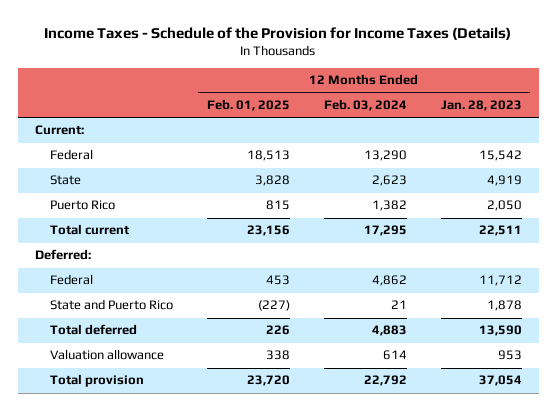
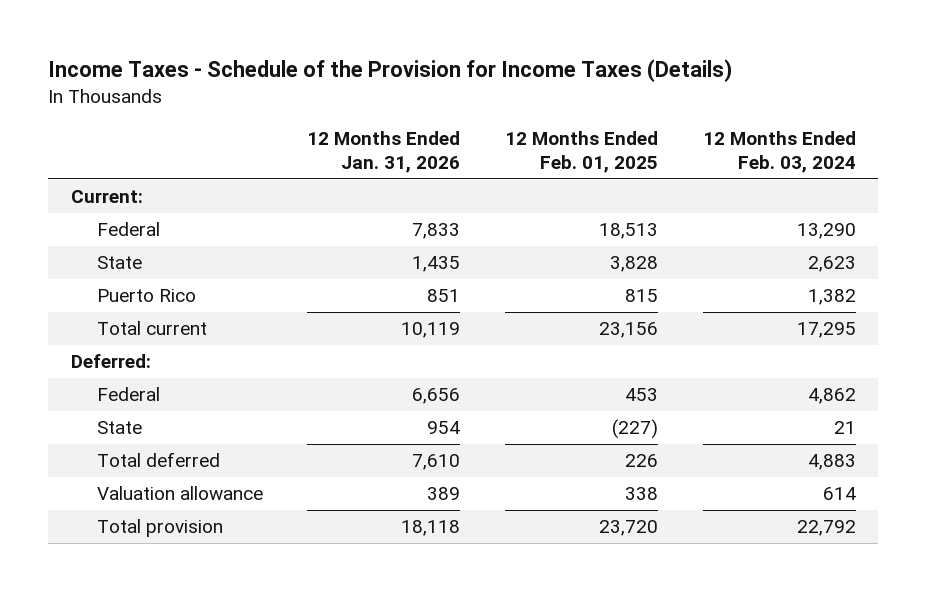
- | 12 Months Ended Feb. 01, 2025 | 12 Months Ended Feb. 03, 2024 | 12 Months Ended Jan. 28, 2023
+ | 12 Months Ended Jan. 31, 2026 | 12 Months Ended Feb. 01, 2025 | 12 Months Ended Feb. 03, 2024
- State and Puerto Rico | (227) | 21 | 1,878
+ State | 954 | (227) | 21

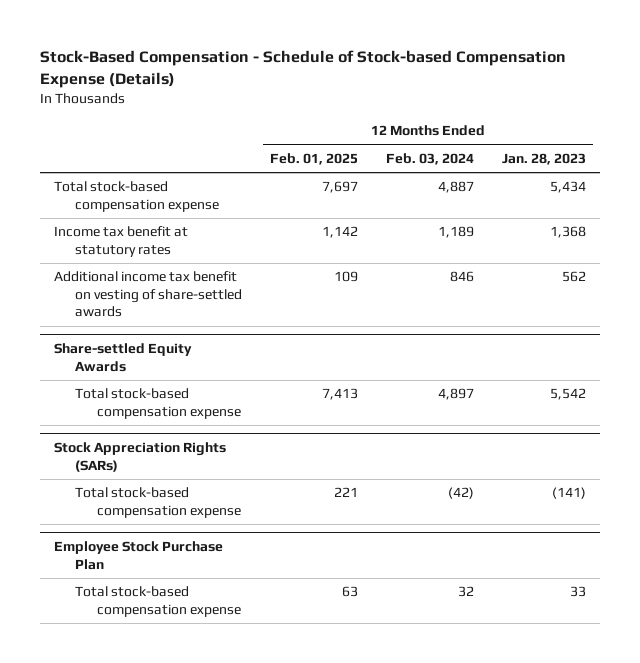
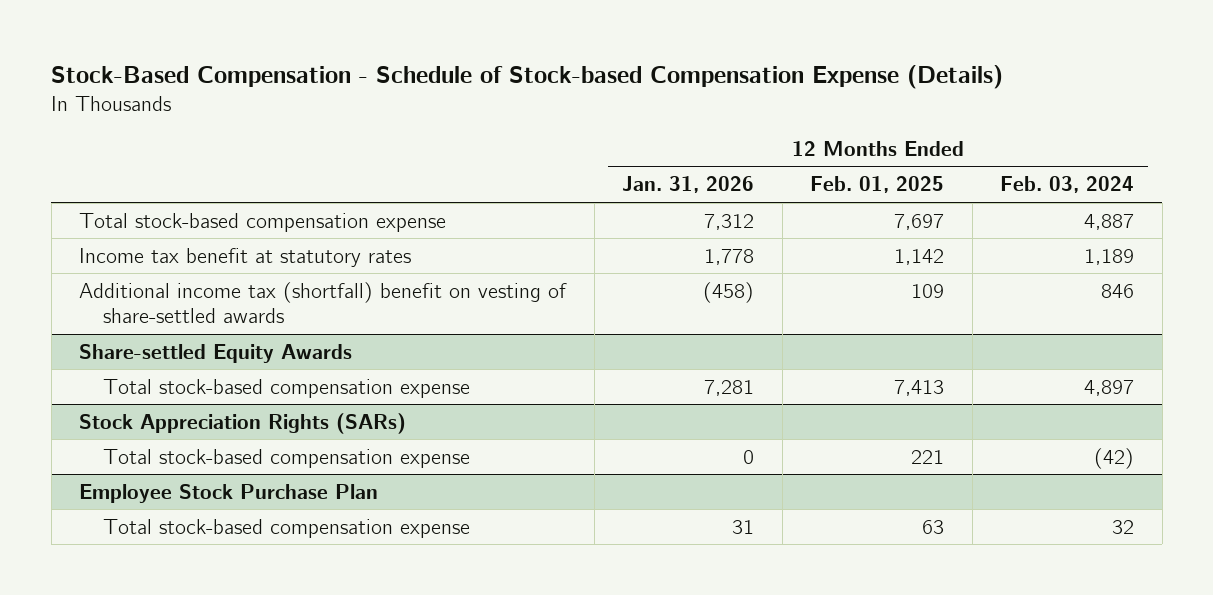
- | 12 Months Ended Feb. 01, 2025 | 12 Months Ended Feb. 03, 2024 | 12 Months Ended Jan. 28, 2023
+ | 12 Months Ended Jan. 31, 2026 | 12 Months Ended Feb. 01, 2025 | 12 Months Ended Feb. 03, 2024
- Additional income tax benefit on vesting of share-settled awards | 109 | 846 | 562
+ Additional income tax (shortfall) benefit on vesting of share-settled awards | (458) | 109 | 846

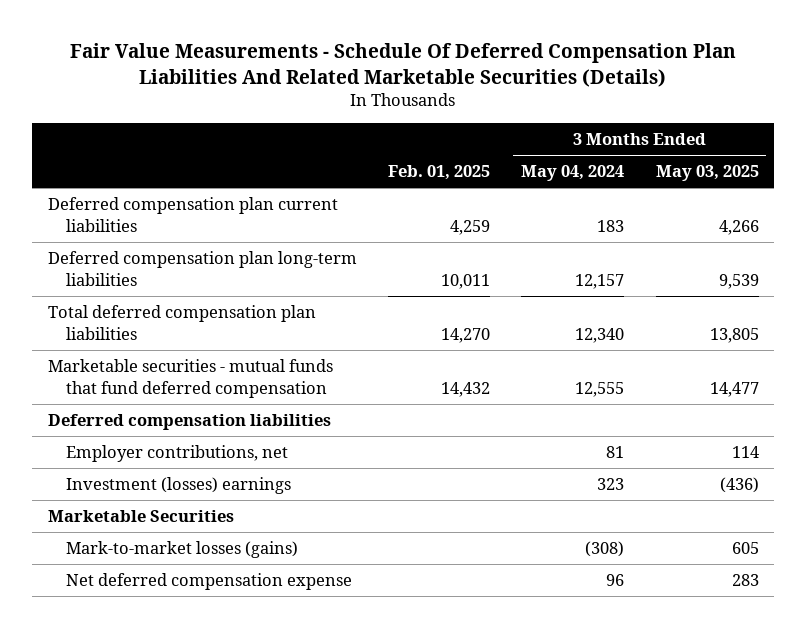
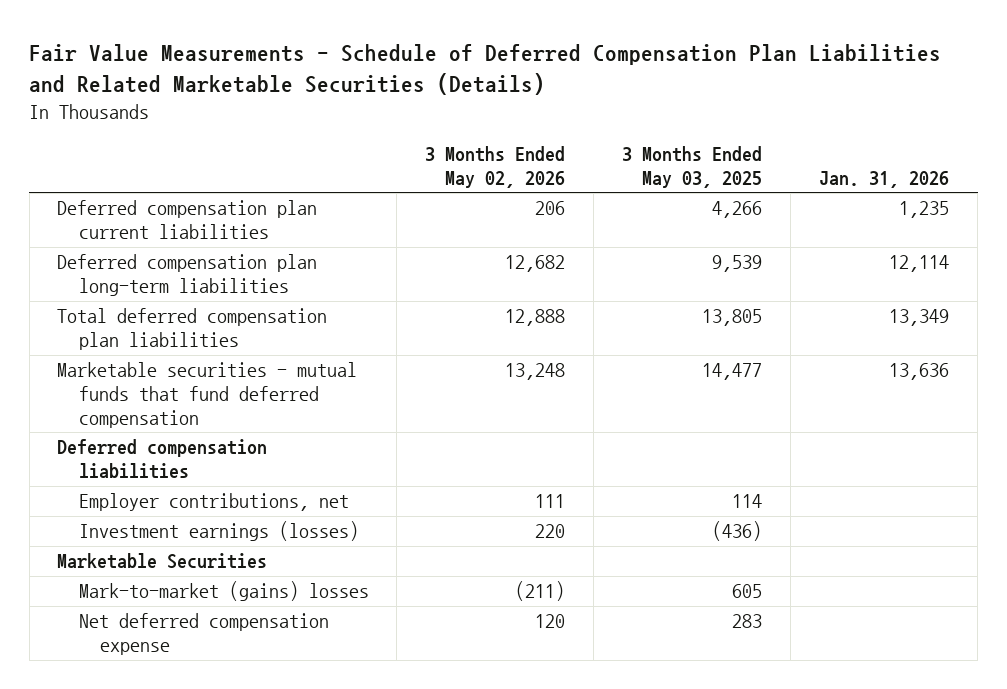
- Fair Value Measurements - Schedule Of Deferred Compensation Plan Liabilities And Related Marketable Securities (Details)
+ Fair Value Measurements - Schedule of Deferred Compensation Plan Liabilities and Related Marketable Securities (Details)
- | Feb. 01, 2025 | 3 Months Ended May 04, 2024 | 3 Months Ended May 03, 2025
+ | 3 Months Ended May 02, 2026 | 3 Months Ended May 03, 2025 | Jan. 31, 2026
- Investment (losses) earnings | | 323 | (436)
+ Investment earnings (losses) | 220 | (436) |
- Mark-to-market losses (gains) | | (308) | 605
+ Mark-to-market (gains) losses | (211) | 605 |

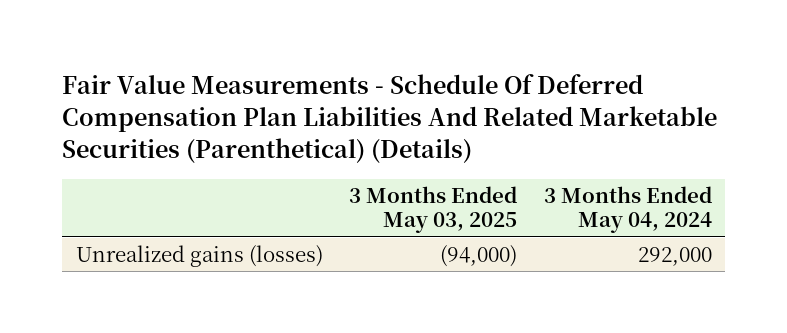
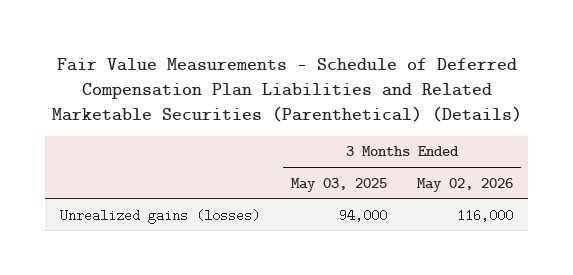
- Fair Value Measurements - Schedule Of Deferred Compensation Plan Liabilities And Related Marketable Securities (Parenthetical) (Details)
+ Fair Value Measurements - Schedule of Deferred Compensation Plan Liabilities and Related Marketable Securities (Parenthetical) (Details)
- | 3 Months Ended May 03, 2025 | 3 Months Ended May 04, 2024
+ | 3 Months Ended May 03, 2025 | 3 Months Ended May 02, 2026
- Unrealized gains (losses) | (94,000) | 292,000
+ Unrealized gains (losses) | 94,000 | 116,000

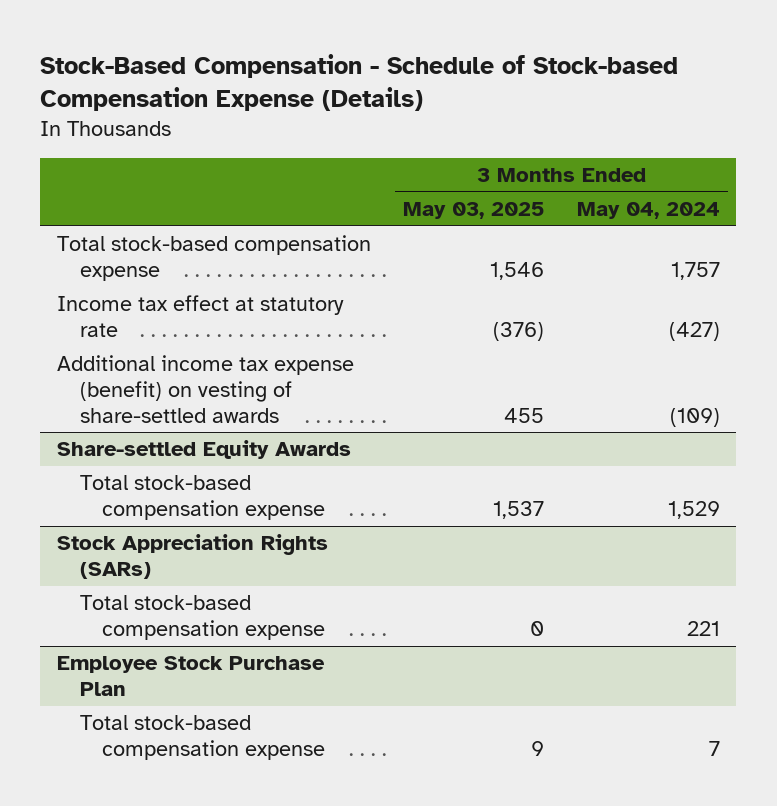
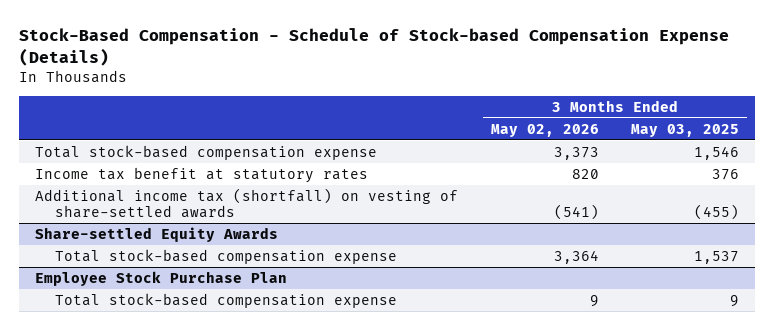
- | 3 Months Ended May 03, 2025 | 3 Months Ended May 04, 2024
+ | 3 Months Ended May 02, 2026 | 3 Months Ended May 03, 2025
- Income tax effect at statutory rate | (376) | (427)
- Additional income tax expense (benefit) on vesting of share-settled awards | 455 | (109)
+ Income tax benefit at statutory rates | 820 | 376
+ Additional income tax (shortfall) on vesting of share-settled awards | (541) | (455)
- Stock Appreciation Rights (SARs)
- Total stock-based compensation expense | 0 | 221

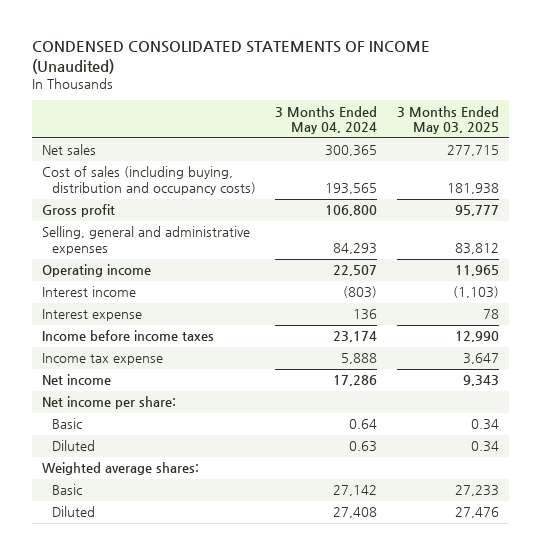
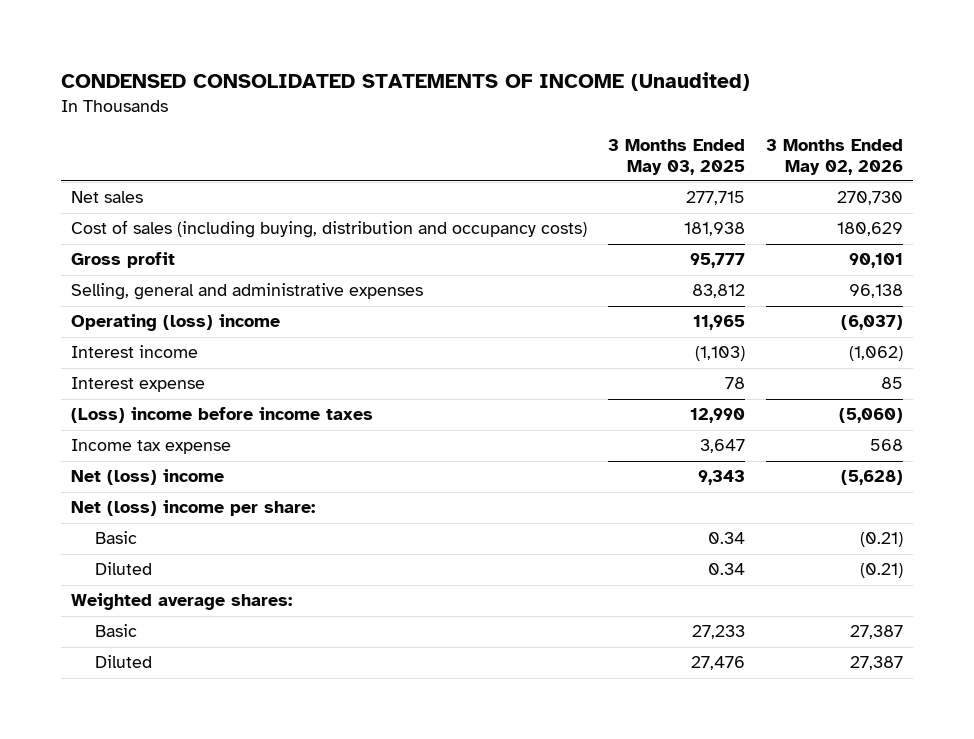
- | 3 Months Ended May 04, 2024 | 3 Months Ended May 03, 2025
+ | 3 Months Ended May 03, 2025 | 3 Months Ended May 02, 2026
- Operating income | 22,507 | 11,965
+ Operating (loss) income | 11,965 | (6,037)
- Income before income taxes | 23,174 | 12,990
+ (Loss) income before income taxes | 12,990 | (5,060)
- Net income | 17,286 | 9,343
- Net income per share:
+ Net (loss) income | 9,343 | (5,628)
+ Net (loss) income per share:

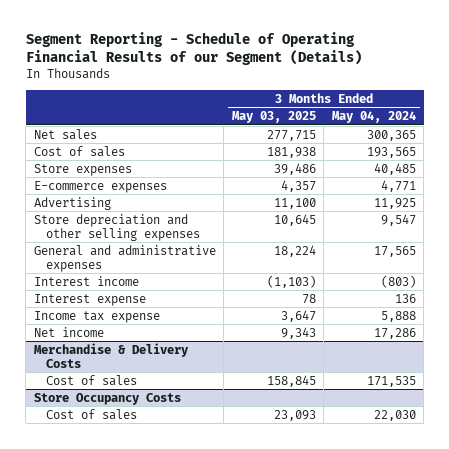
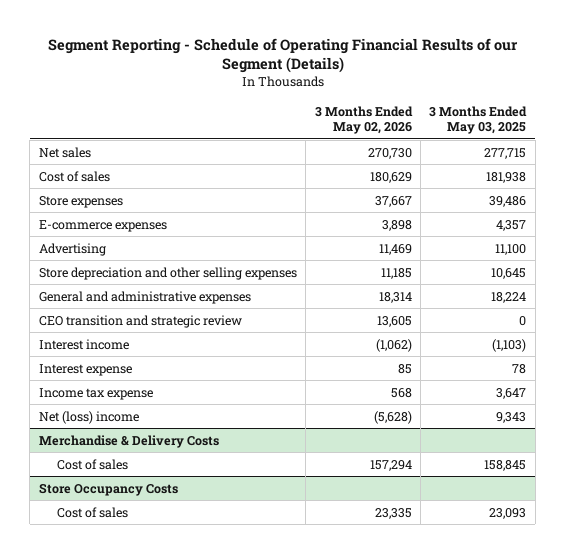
- | 3 Months Ended May 03, 2025 | 3 Months Ended May 04, 2024
+ | 3 Months Ended May 02, 2026 | 3 Months Ended May 03, 2025
+ CEO transition and strategic review | 13,605 | 0
- Net income | 9,343 | 17,286
+ Net (loss) income | (5,628) | 9,343

